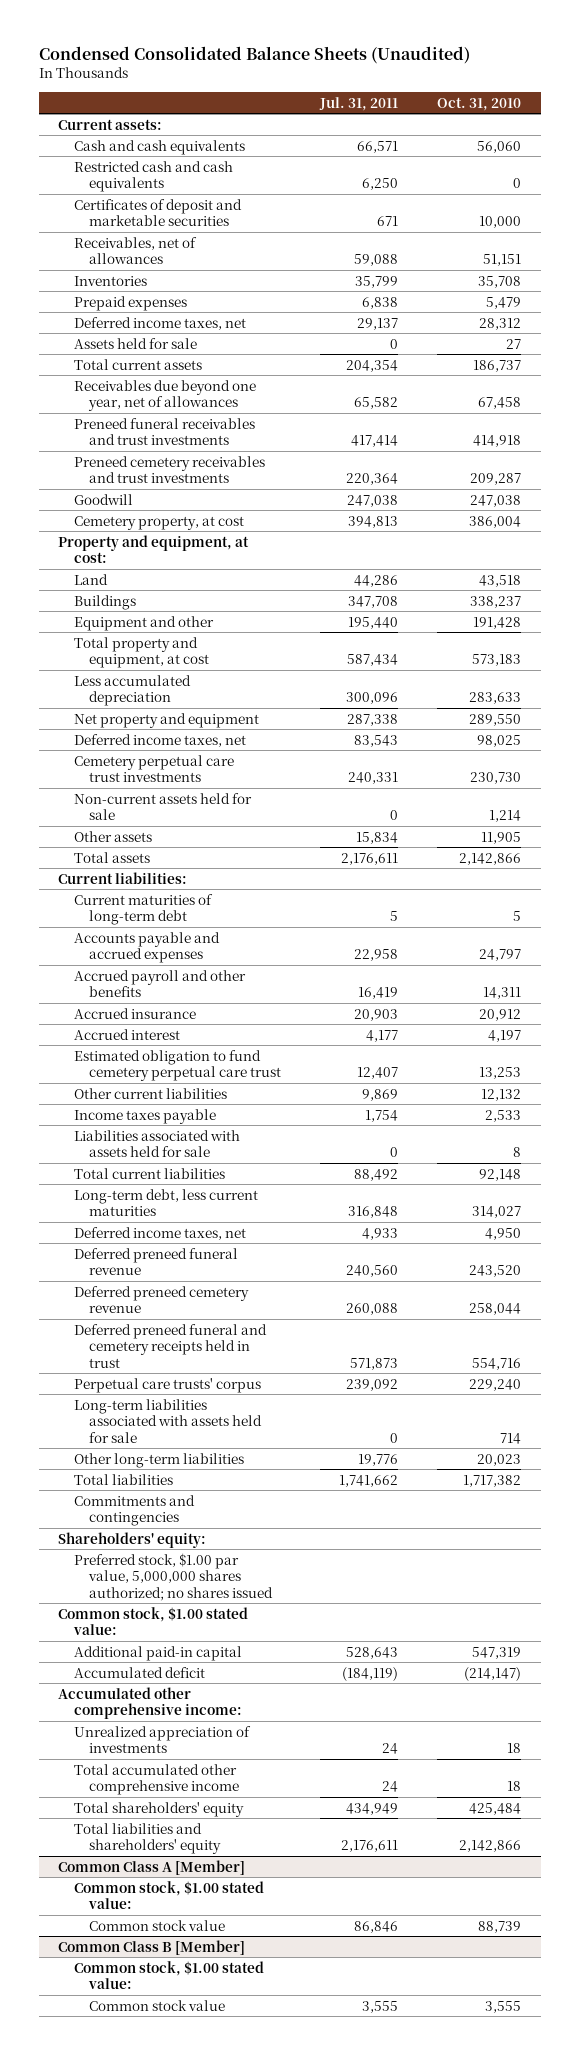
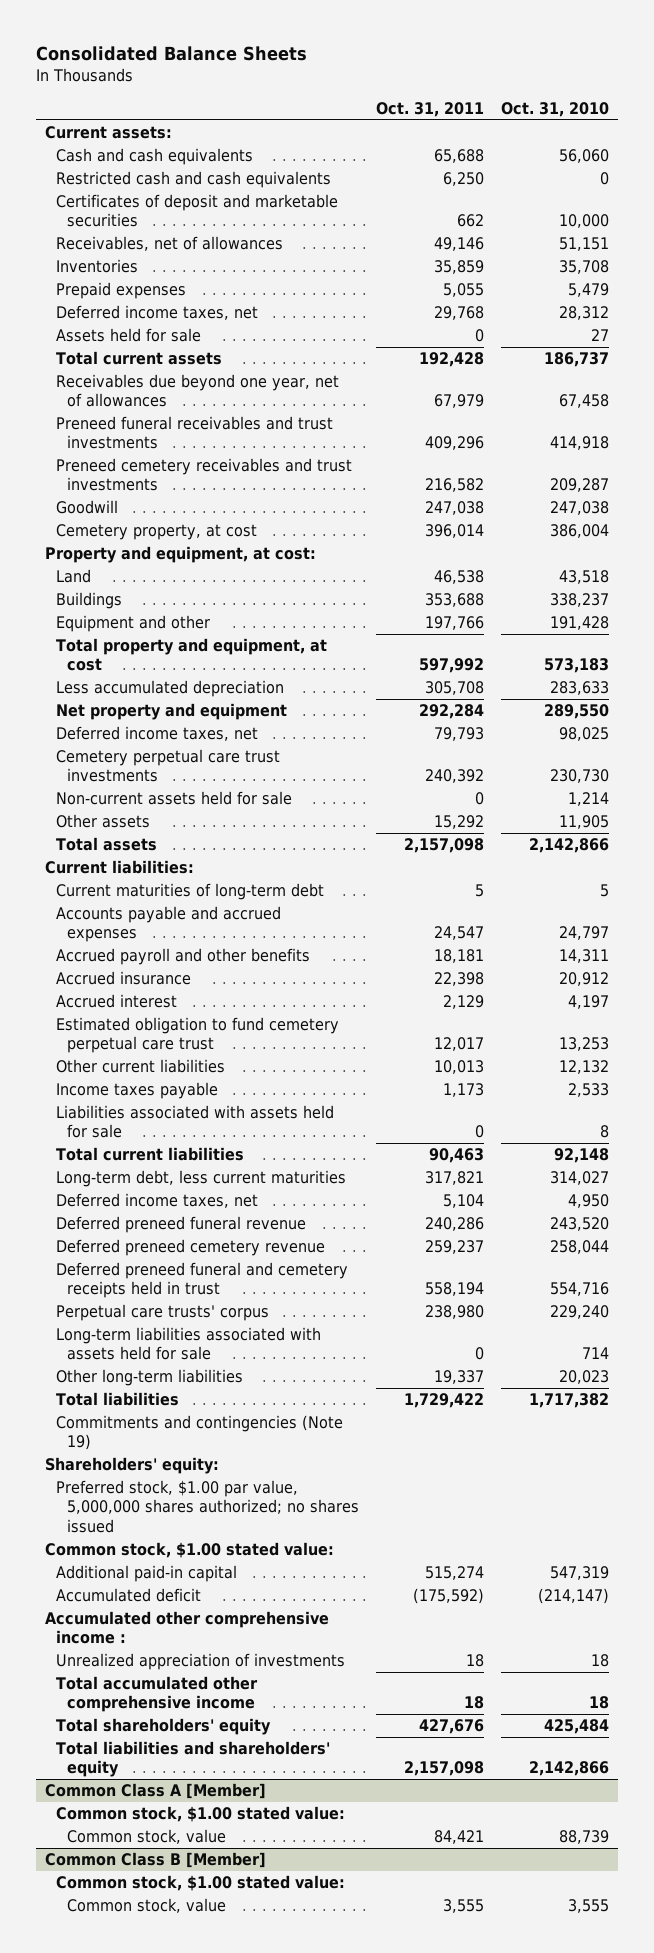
- Condensed Consolidated Balance Sheets (Unaudited)
+ Consolidated Balance Sheets
- | Jul. 31, 2011 | Oct. 31, 2010
+ | Oct. 31, 2011 | Oct. 31, 2010
- Commitments and contingencies
+ Commitments and contingencies (Note 19)
- Accumulated other comprehensive income:
+ Accumulated other comprehensive income :
@ Common Class A [Member]
- Common stock value | 86,846 | 88,739
+ Common stock, value | 84,421 | 88,739
@ Common Class B [Member]
- Common stock value | 3,555 | 3,555
+ Common stock, value | 3,555 | 3,555

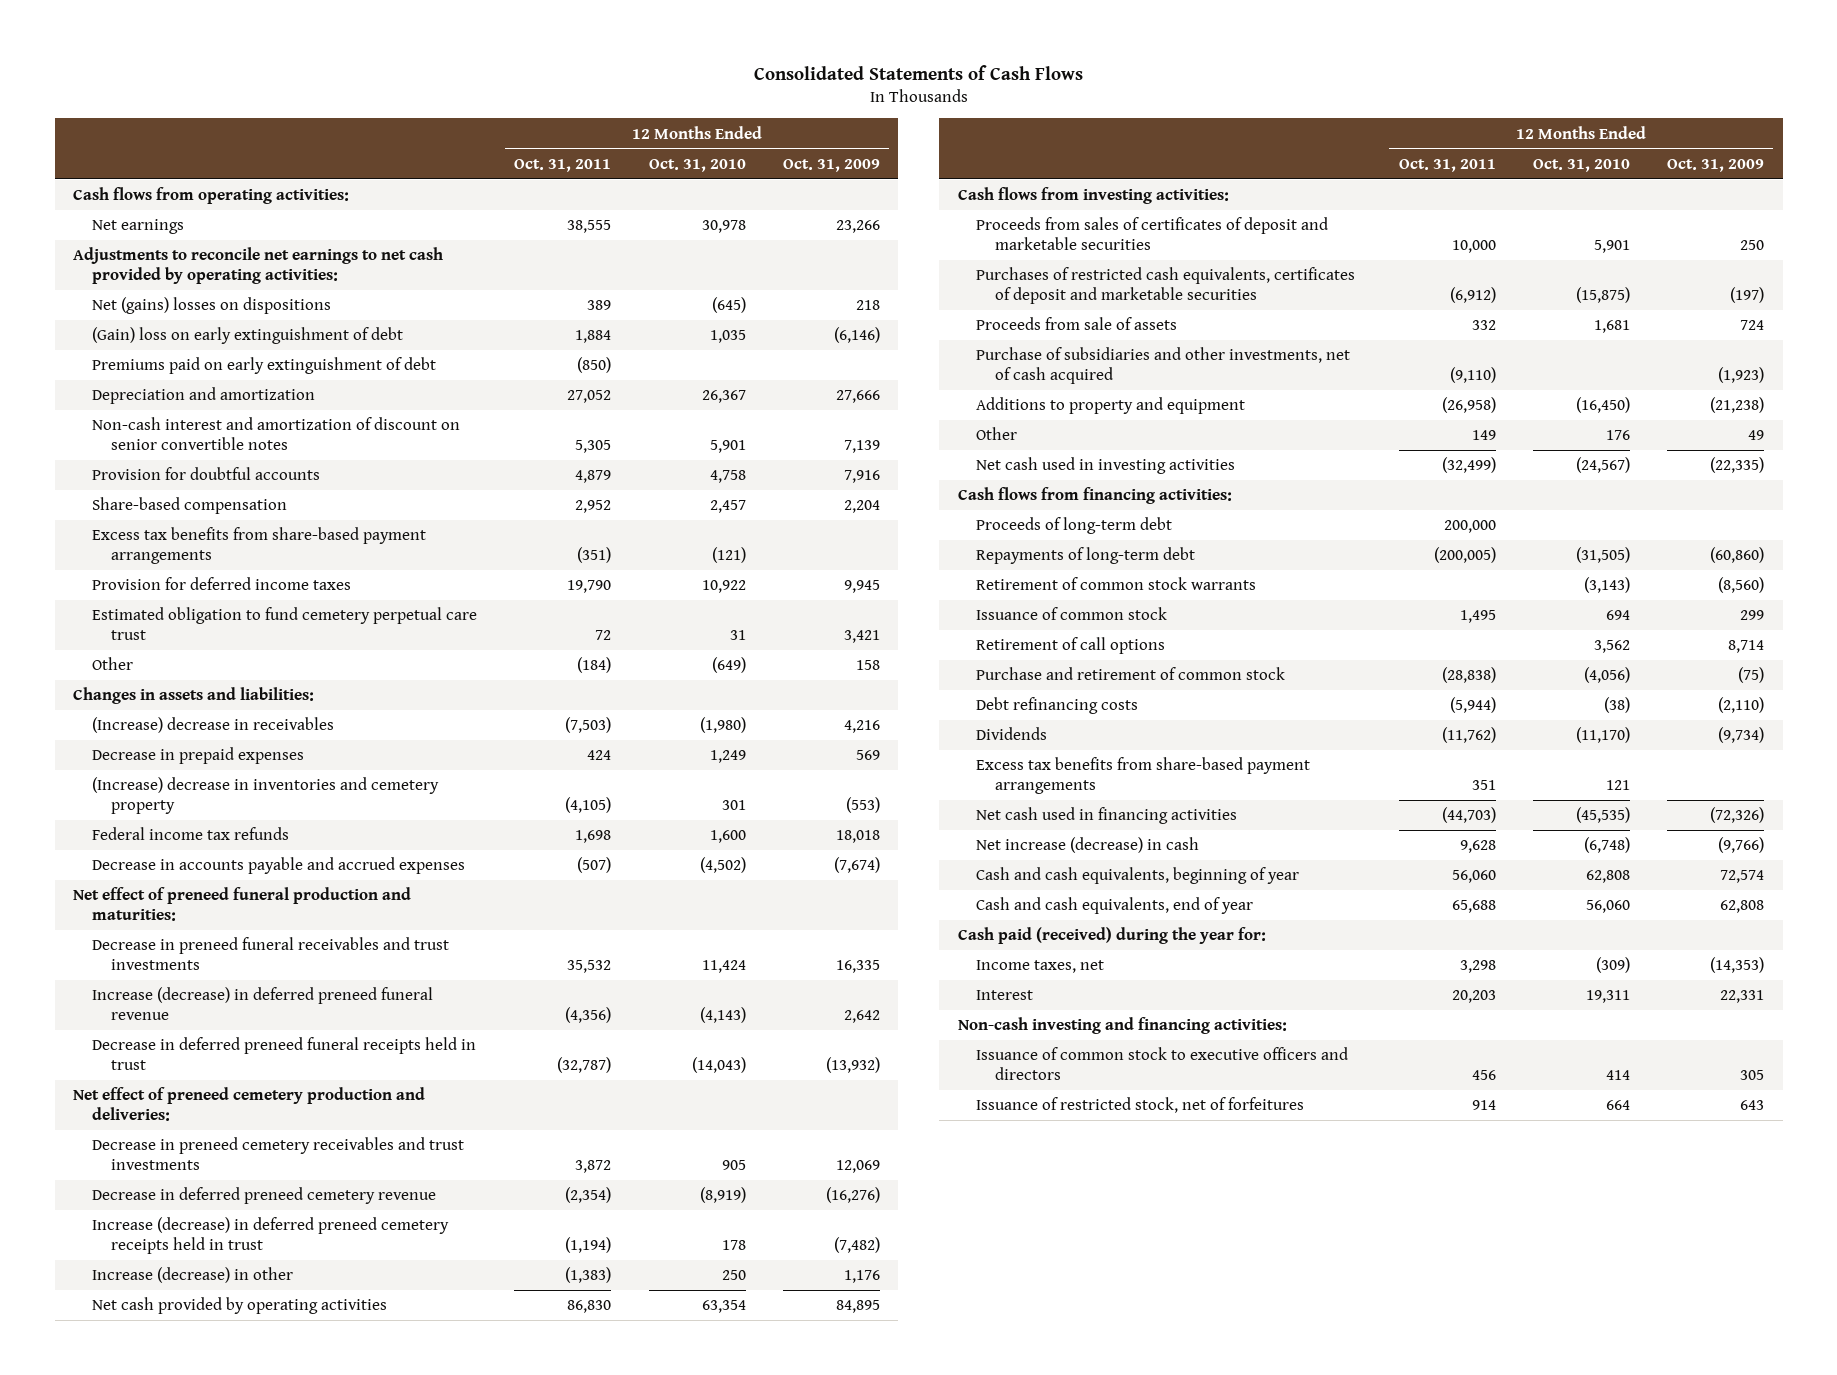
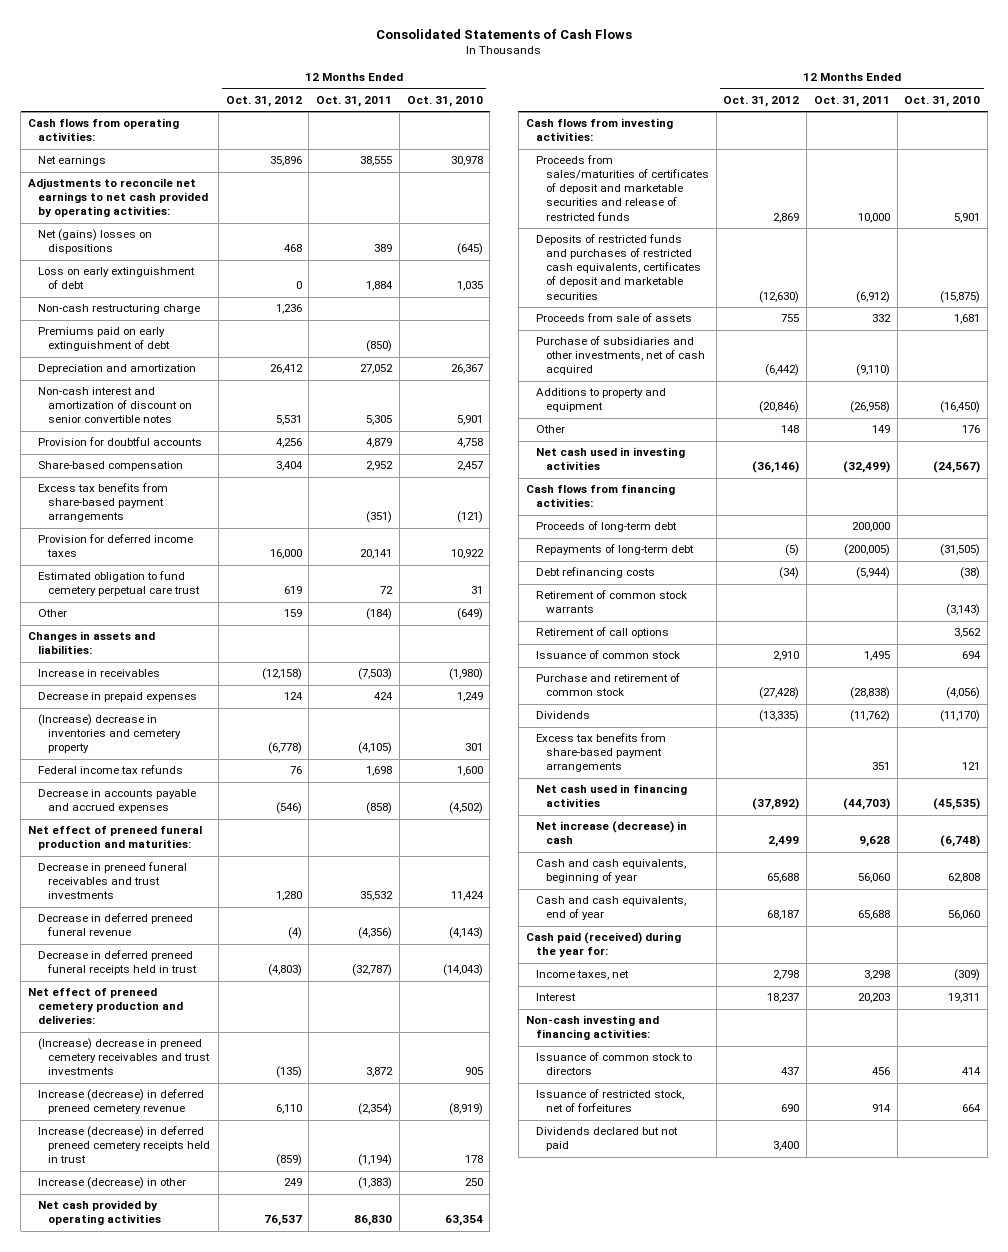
- | 12 Months Ended Oct. 31, 2011 | 12 Months Ended Oct. 31, 2010 | 12 Months Ended Oct. 31, 2009
+ | 12 Months Ended Oct. 31, 2012 | 12 Months Ended Oct. 31, 2011 | 12 Months Ended Oct. 31, 2010
- (Gain) loss on early extinguishment of debt | 1,884 | 1,035 | (6,146)
+ Loss on early extinguishment of debt | 0 | 1,884 | 1,035
+ Non-cash restructuring charge | 1,236 | |
- Provision for deferred income taxes | 19,790 | 10,922 | 9,945
+ Provision for deferred income taxes | 16,000 | 20,141 | 10,922
- (Increase) decrease in receivables | (7,503) | (1,980) | 4,216
+ Increase in receivables | (12,158) | (7,503) | (1,980)
- Decrease in accounts payable and accrued expenses | (507) | (4,502) | (7,674)
+ Decrease in accounts payable and accrued expenses | (546) | (858) | (4,502)
- Increase (decrease) in deferred preneed funeral revenue | (4,356) | (4,143) | 2,642
+ Decrease in deferred preneed funeral revenue | (4) | (4,356) | (4,143)
- Decrease in preneed cemetery receivables and trust investments | 3,872 | 905 | 12,069
- Decrease in deferred preneed cemetery revenue | (2,354) | (8,919) | (16,276)
+ (Increase) decrease in preneed cemetery receivables and trust investments | (135) | 3,872 | 905
+ Increase (decrease) in deferred preneed cemetery revenue | 6,110 | (2,354) | (8,919)
- Proceeds from sales of certificates of deposit and marketable securities | 10,000 | 5,901 | 250
- Purchases of restricted cash equivalents, certificates of deposit and marketable securities | (6,912) | (15,875) | (197)
+ Proceeds from sales/maturities of certificates of deposit and marketable securities and release of restricted funds | 2,869 | 10,000 | 5,901
+ Deposits of restricted funds and purchases of restricted cash equivalents, certificates of deposit and marketable securities | (12,630) | (6,912) | (15,875)
moved up: Debt refinancing costs | (34) | (5,944) | (38)
moved down: Issuance of common stock | 2,910 | 1,495 | 694
- Issuance of common stock to executive officers and directors | 456 | 414 | 305
+ Issuance of common stock to directors | 437 | 456 | 414
+ Dividends declared but not paid | 3,400 | |

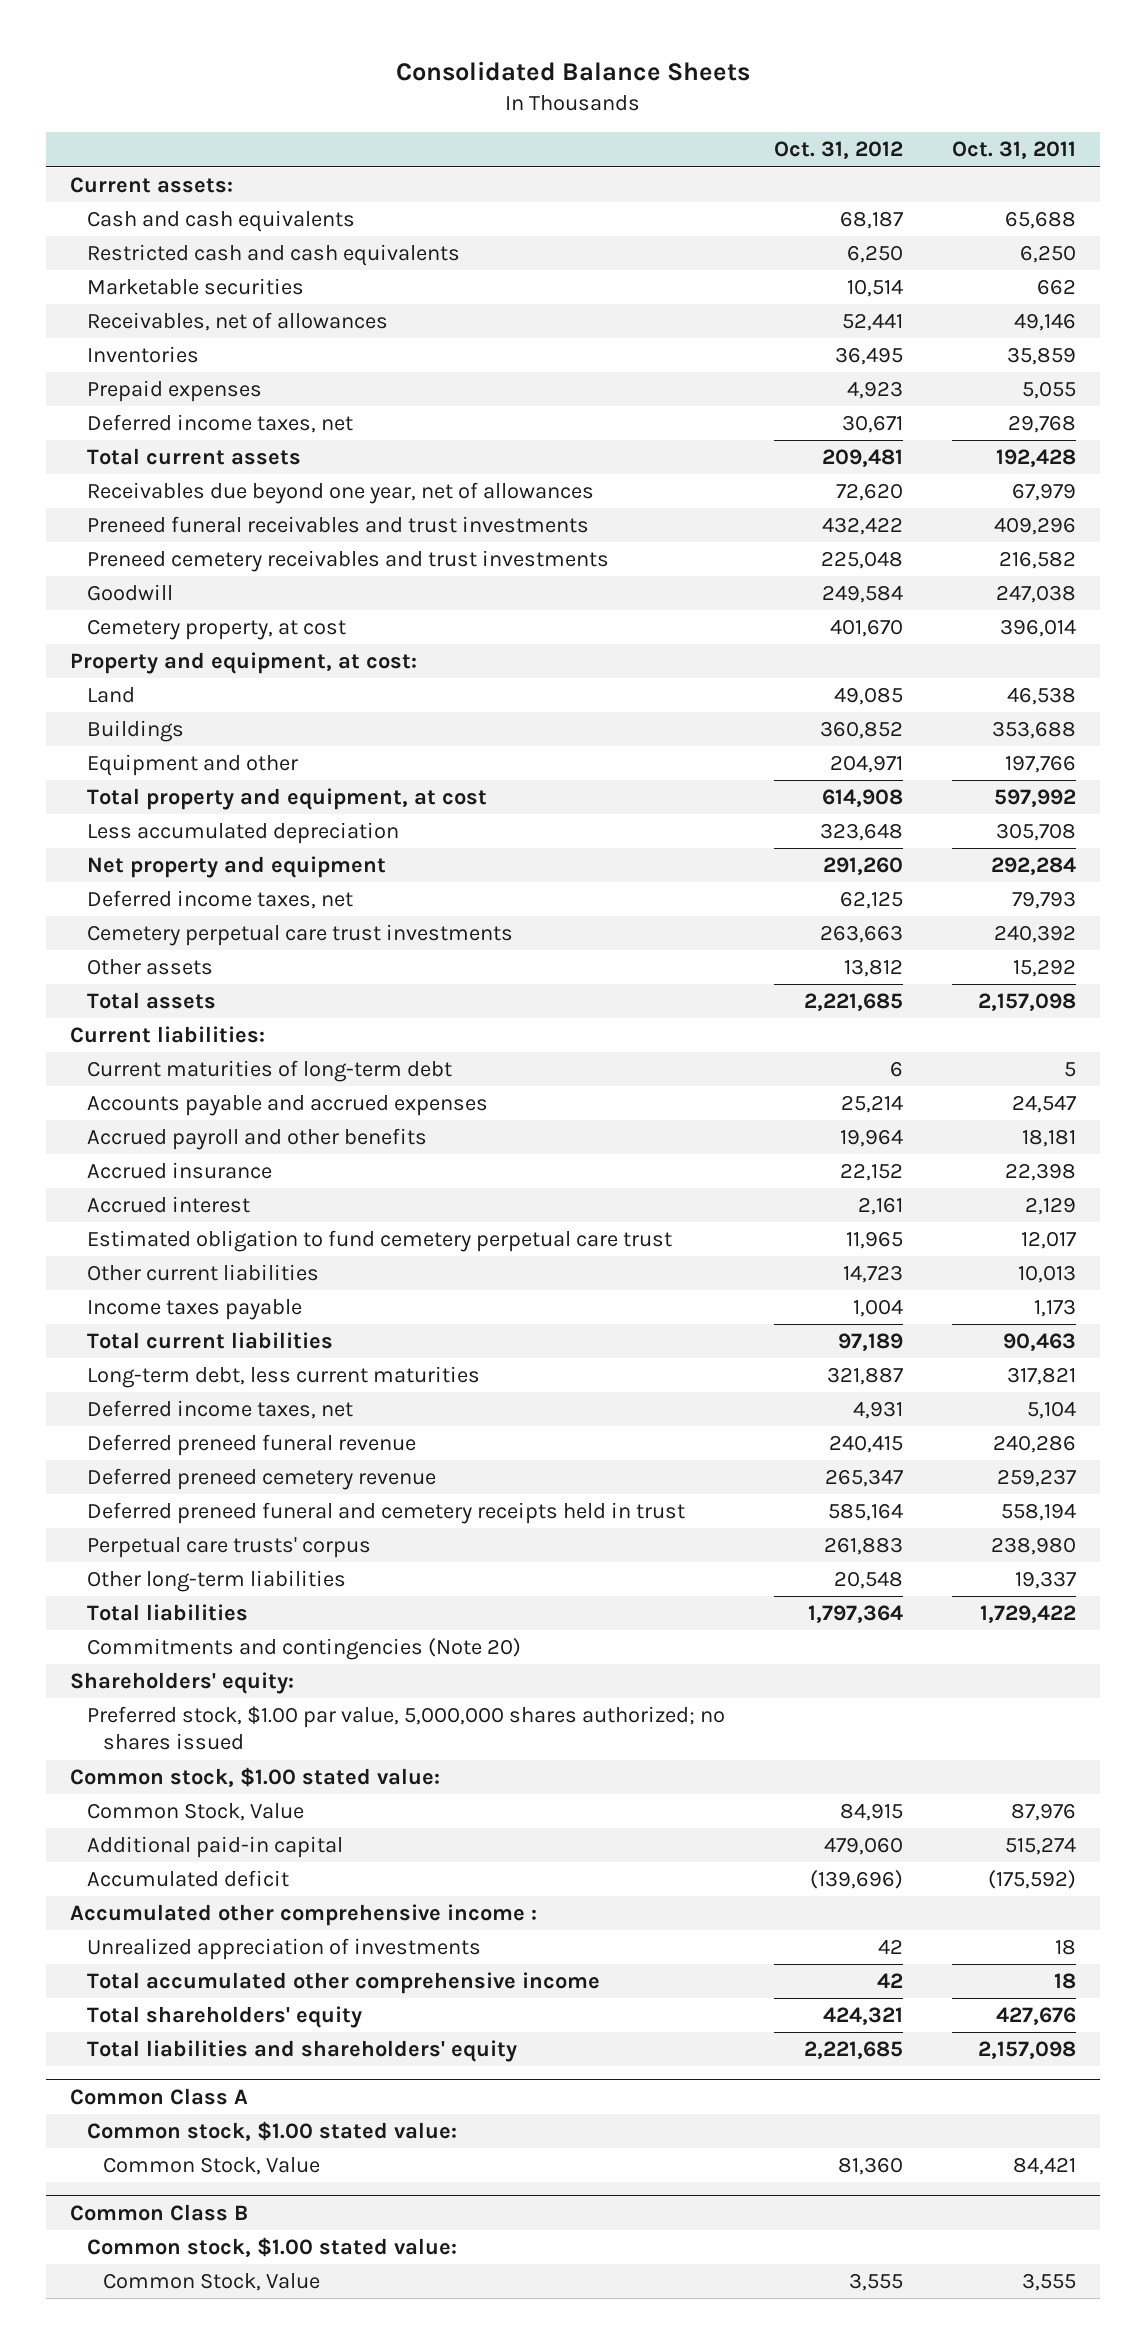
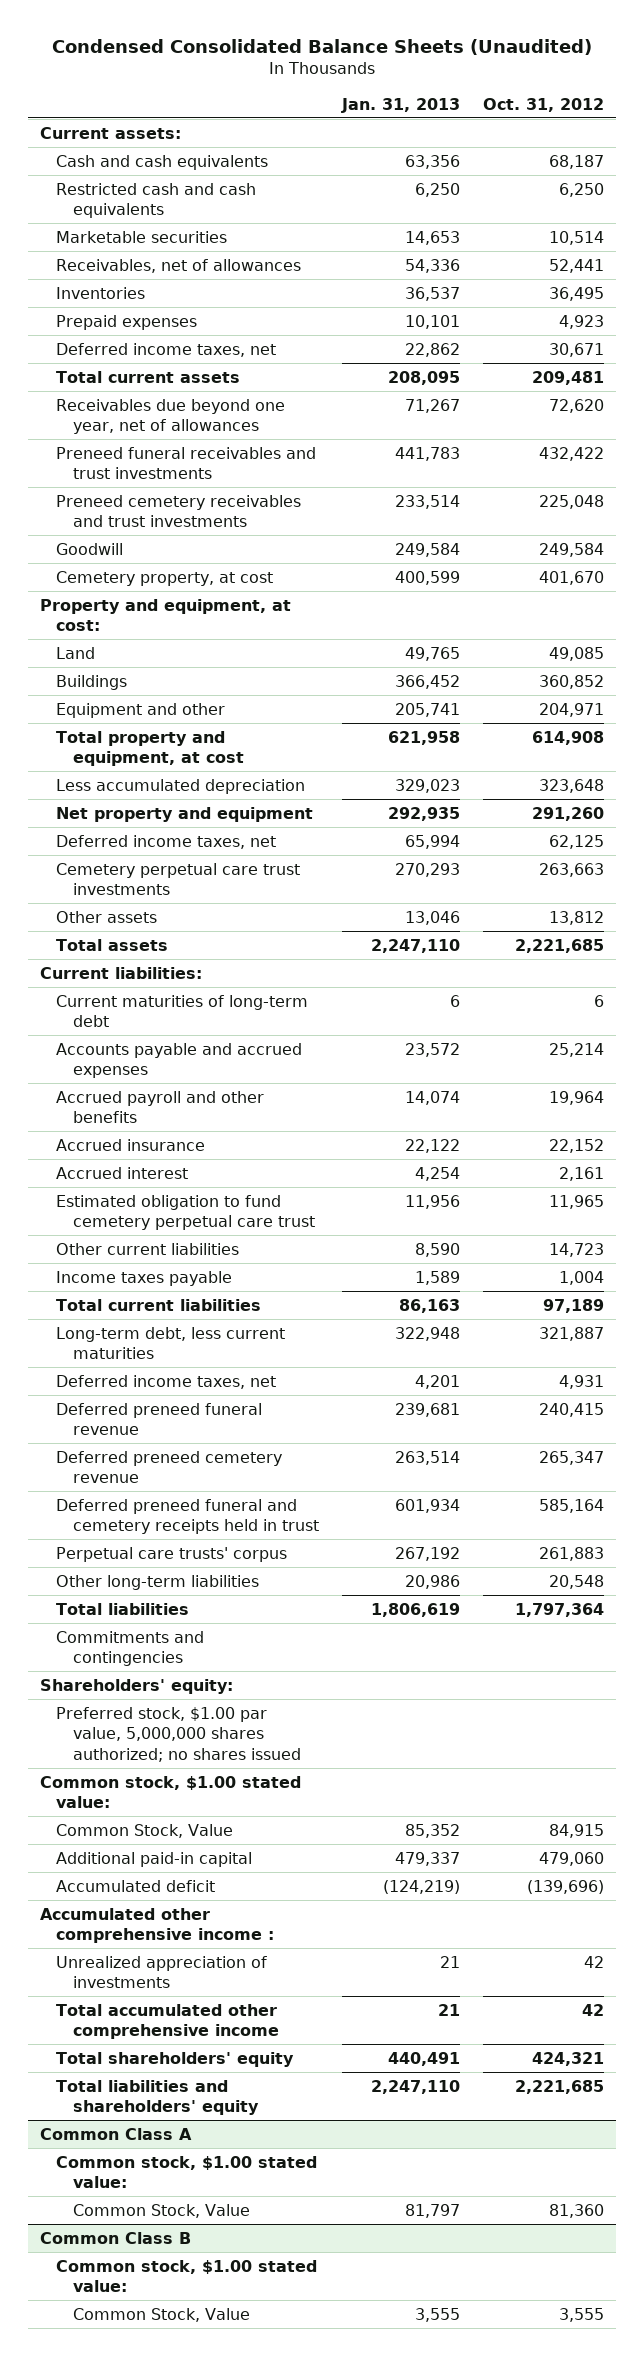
- Consolidated Balance Sheets
+ Condensed Consolidated Balance Sheets (Unaudited)
- | Oct. 31, 2012 | Oct. 31, 2011
+ | Jan. 31, 2013 | Oct. 31, 2012
- Commitments and contingencies (Note 20)
+ Commitments and contingencies

